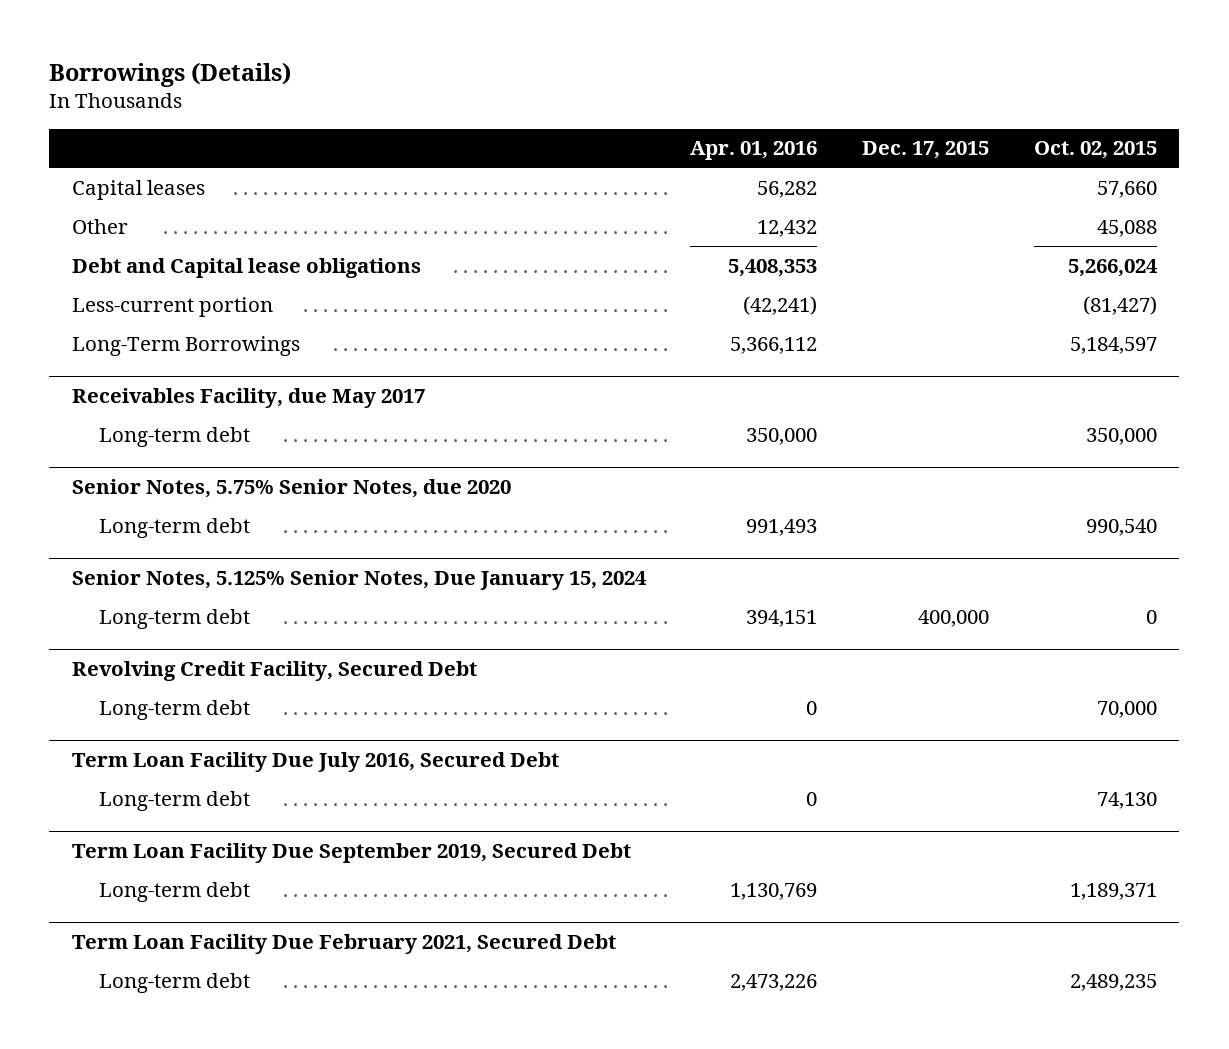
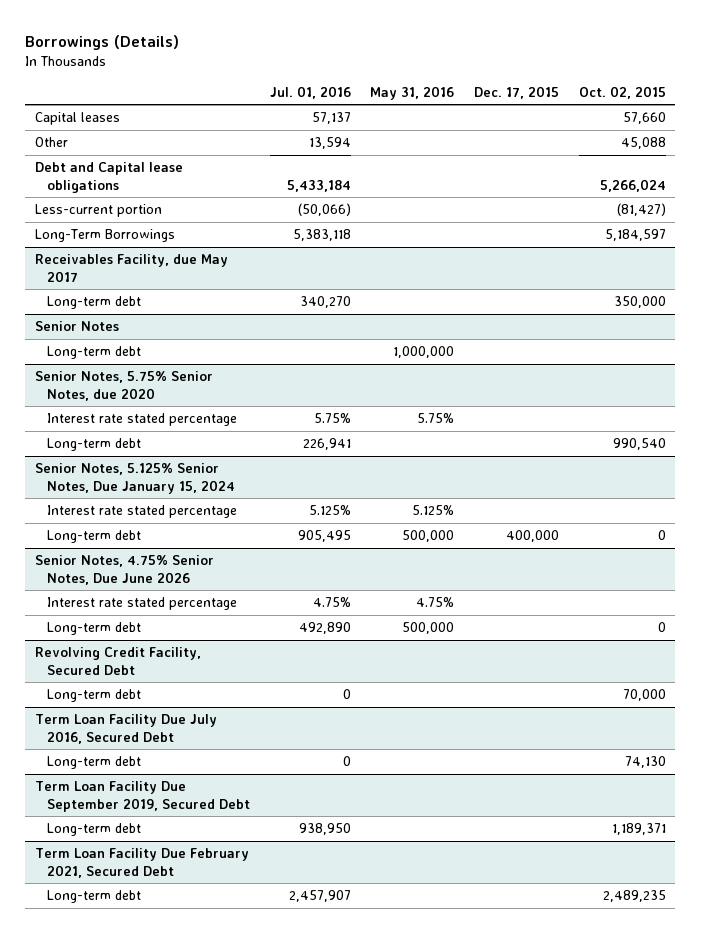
- | Apr. 01, 2016 | Dec. 17, 2015 | Oct. 02, 2015
+ | Jul. 01, 2016 | May 31, 2016 | Dec. 17, 2015 | Oct. 02, 2015
+ Senior Notes
+ Long-term debt | | 1,000,000 | |
@ Senior Notes, 5.75% Senior Notes, due 2020
+ Interest rate stated percentage | 5.75% | 5.75% | |
@ Senior Notes, 5.125% Senior Notes, Due January 15, 2024
+ Interest rate stated percentage | 5.125% | 5.125% | |
+ Senior Notes, 4.75% Senior Notes, Due June 2026
+ Interest rate stated percentage | 4.75% | 4.75% | |
+ Long-term debt | 492,890 | 500,000 | | 0

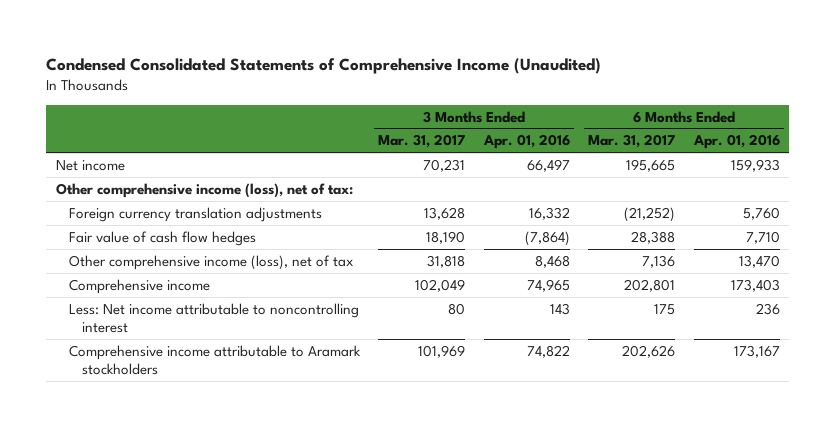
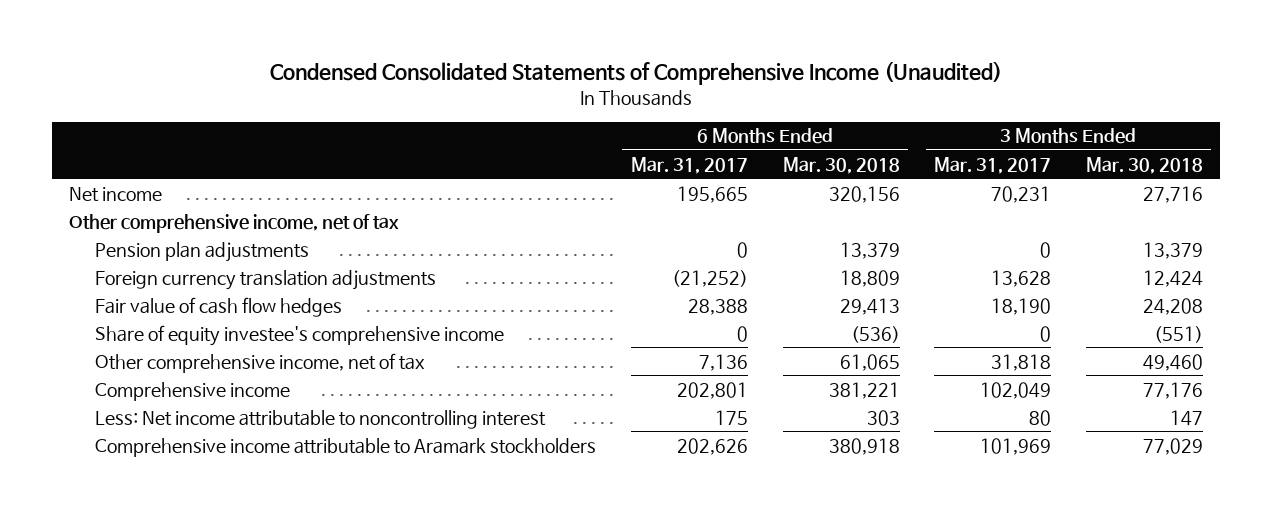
- | 3 Months Ended Mar. 31, 2017 | 3 Months Ended Apr. 01, 2016 | 6 Months Ended Mar. 31, 2017 | 6 Months Ended Apr. 01, 2016
+ | 6 Months Ended Mar. 31, 2017 | 6 Months Ended Mar. 30, 2018 | 3 Months Ended Mar. 31, 2017 | 3 Months Ended Mar. 30, 2018
- Other comprehensive income (loss), net of tax:
+ Other comprehensive income, net of tax
+ Pension plan adjustments | 0 | 13,379 | 0 | 13,379
- Other comprehensive income (loss), net of tax | 31,818 | 8,468 | 7,136 | 13,470
+ Share of equity investee's comprehensive income | 0 | (536) | 0 | (551)
+ Other comprehensive income, net of tax | 7,136 | 61,065 | 31,818 | 49,460

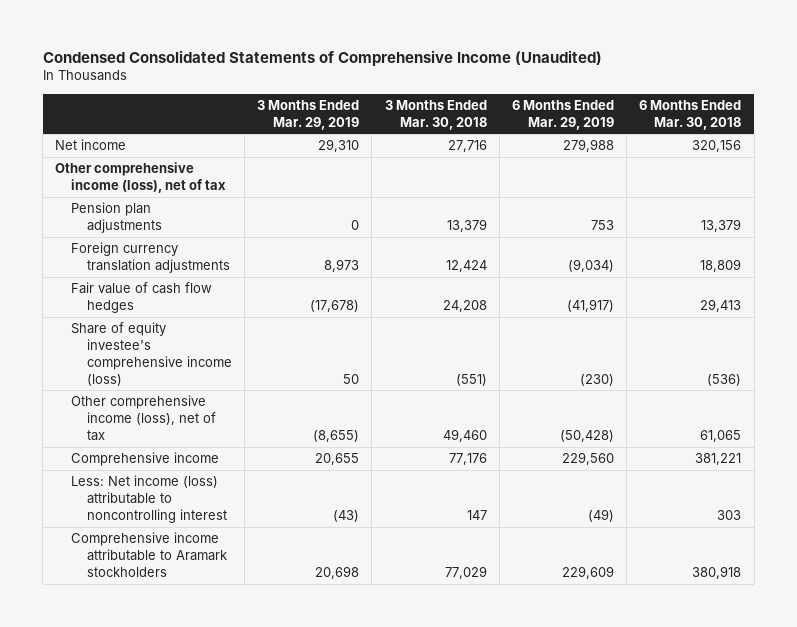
- | 6 Months Ended Mar. 31, 2017 | 6 Months Ended Mar. 30, 2018 | 3 Months Ended Mar. 31, 2017 | 3 Months Ended Mar. 30, 2018
+ | 3 Months Ended Mar. 29, 2019 | 3 Months Ended Mar. 30, 2018 | 6 Months Ended Mar. 29, 2019 | 6 Months Ended Mar. 30, 2018
- Other comprehensive income, net of tax
+ Other comprehensive income (loss), net of tax
- Share of equity investee's comprehensive income | 0 | (536) | 0 | (551)
- Other comprehensive income, net of tax | 7,136 | 61,065 | 31,818 | 49,460
+ Share of equity investee's comprehensive income (loss) | 50 | (551) | (230) | (536)
+ Other comprehensive income (loss), net of tax | (8,655) | 49,460 | (50,428) | 61,065
- Less: Net income attributable to noncontrolling interest | 175 | 303 | 80 | 147
+ Less: Net income (loss) attributable to noncontrolling interest | (43) | 147 | (49) | 303

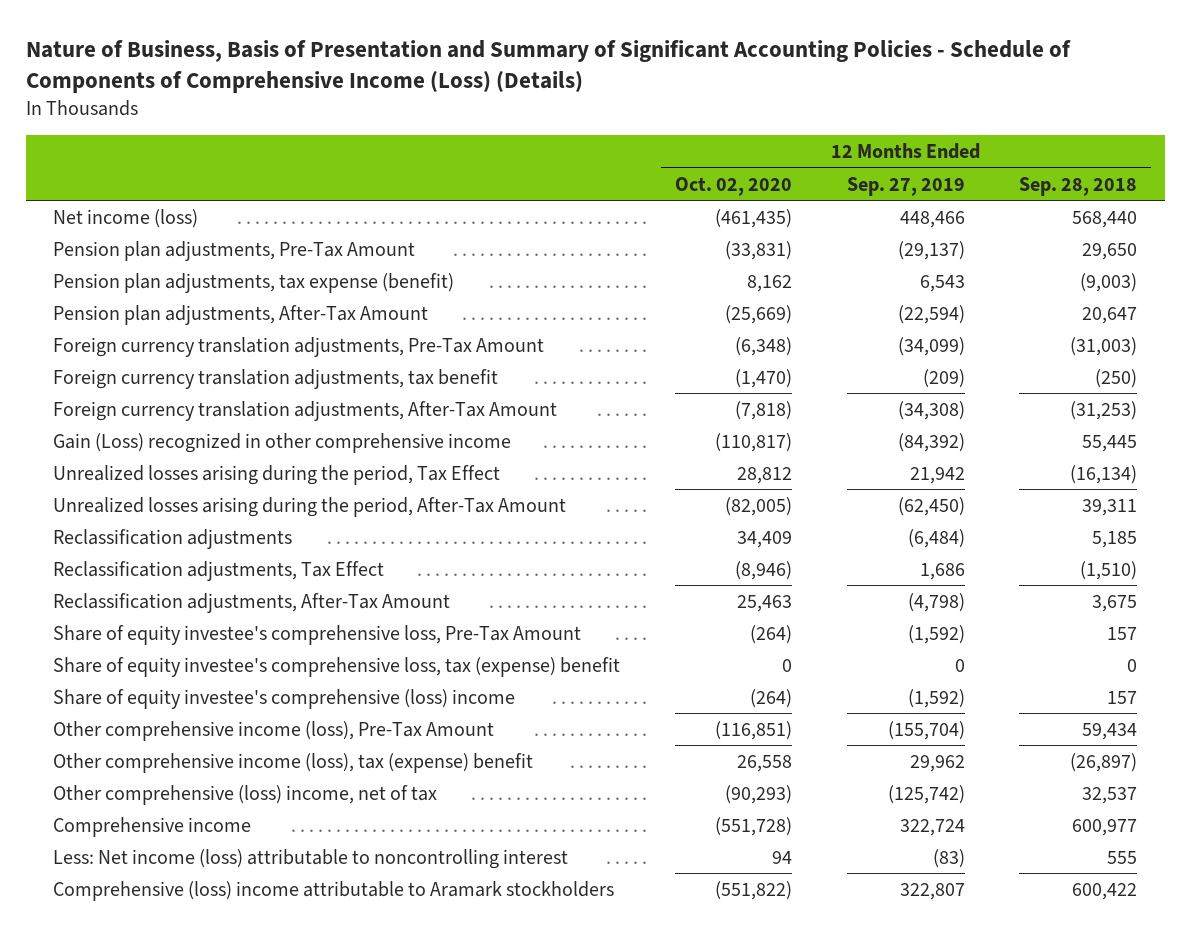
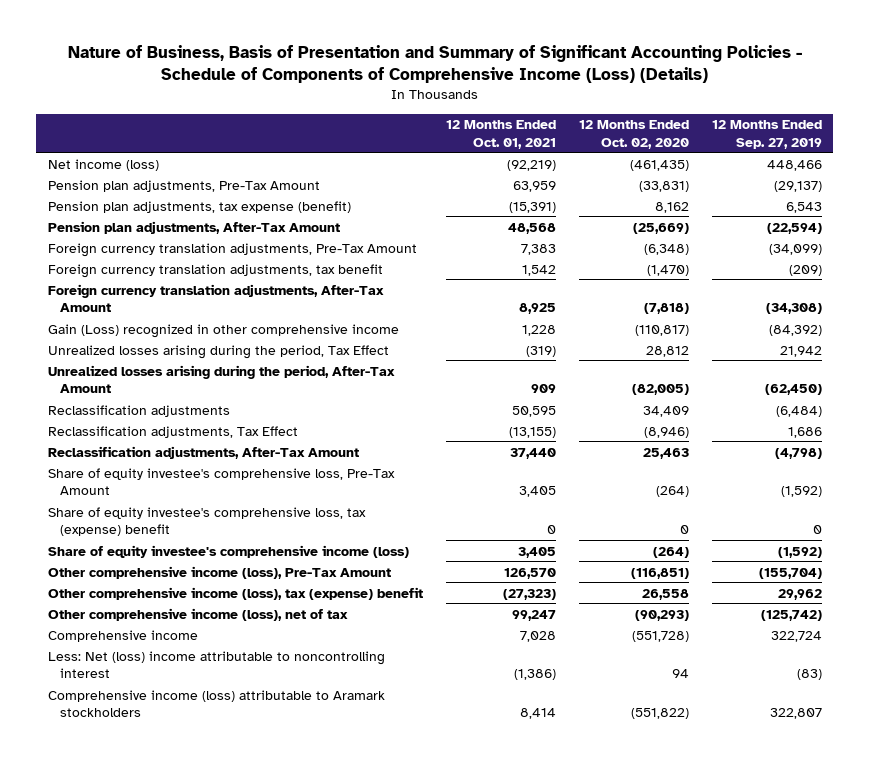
- | 12 Months Ended Oct. 02, 2020 | 12 Months Ended Sep. 27, 2019 | 12 Months Ended Sep. 28, 2018
+ | 12 Months Ended Oct. 01, 2021 | 12 Months Ended Oct. 02, 2020 | 12 Months Ended Sep. 27, 2019
- Share of equity investee's comprehensive (loss) income | (264) | (1,592) | 157
+ Share of equity investee's comprehensive income (loss) | 3,405 | (264) | (1,592)
- Other comprehensive (loss) income, net of tax | (90,293) | (125,742) | 32,537
+ Other comprehensive income (loss), net of tax | 99,247 | (90,293) | (125,742)
- Less: Net income (loss) attributable to noncontrolling interest | 94 | (83) | 555
- Comprehensive (loss) income attributable to Aramark stockholders | (551,822) | 322,807 | 600,422
+ Less: Net (loss) income attributable to noncontrolling interest | (1,386) | 94 | (83)
+ Comprehensive income (loss) attributable to Aramark stockholders | 8,414 | (551,822) | 322,807

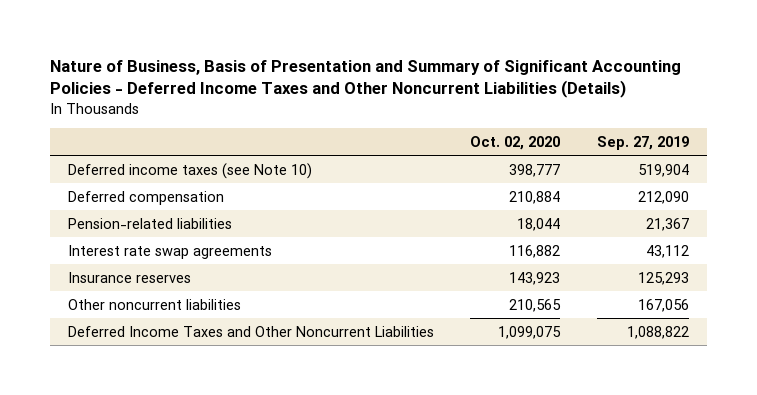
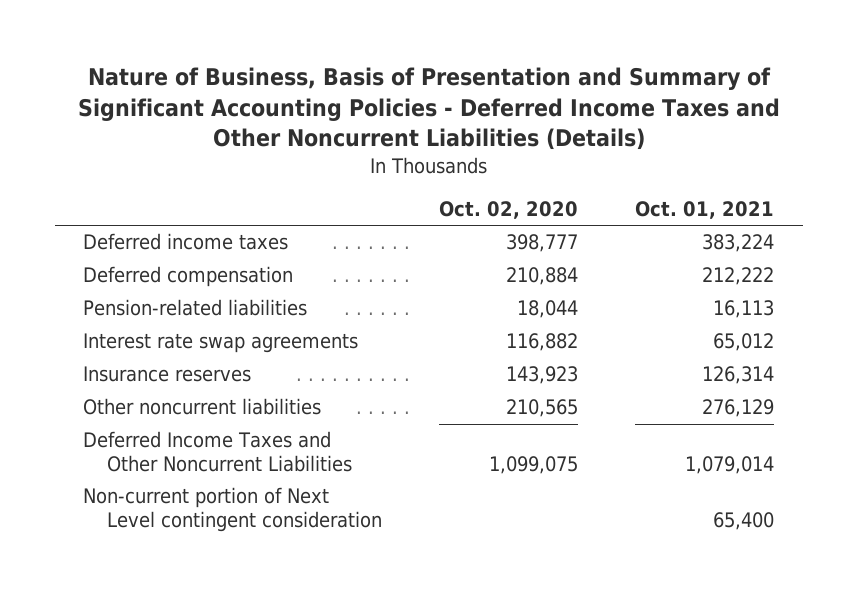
- | Oct. 02, 2020 | Sep. 27, 2019
+ | Oct. 02, 2020 | Oct. 01, 2021
- Deferred income taxes (see Note 10) | 398,777 | 519,904
+ Deferred income taxes | 398,777 | 383,224
+ Non-current portion of Next Level contingent consideration | | 65,400

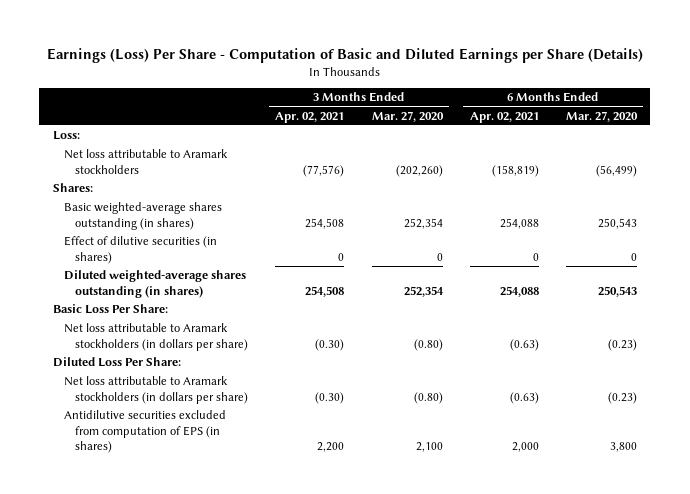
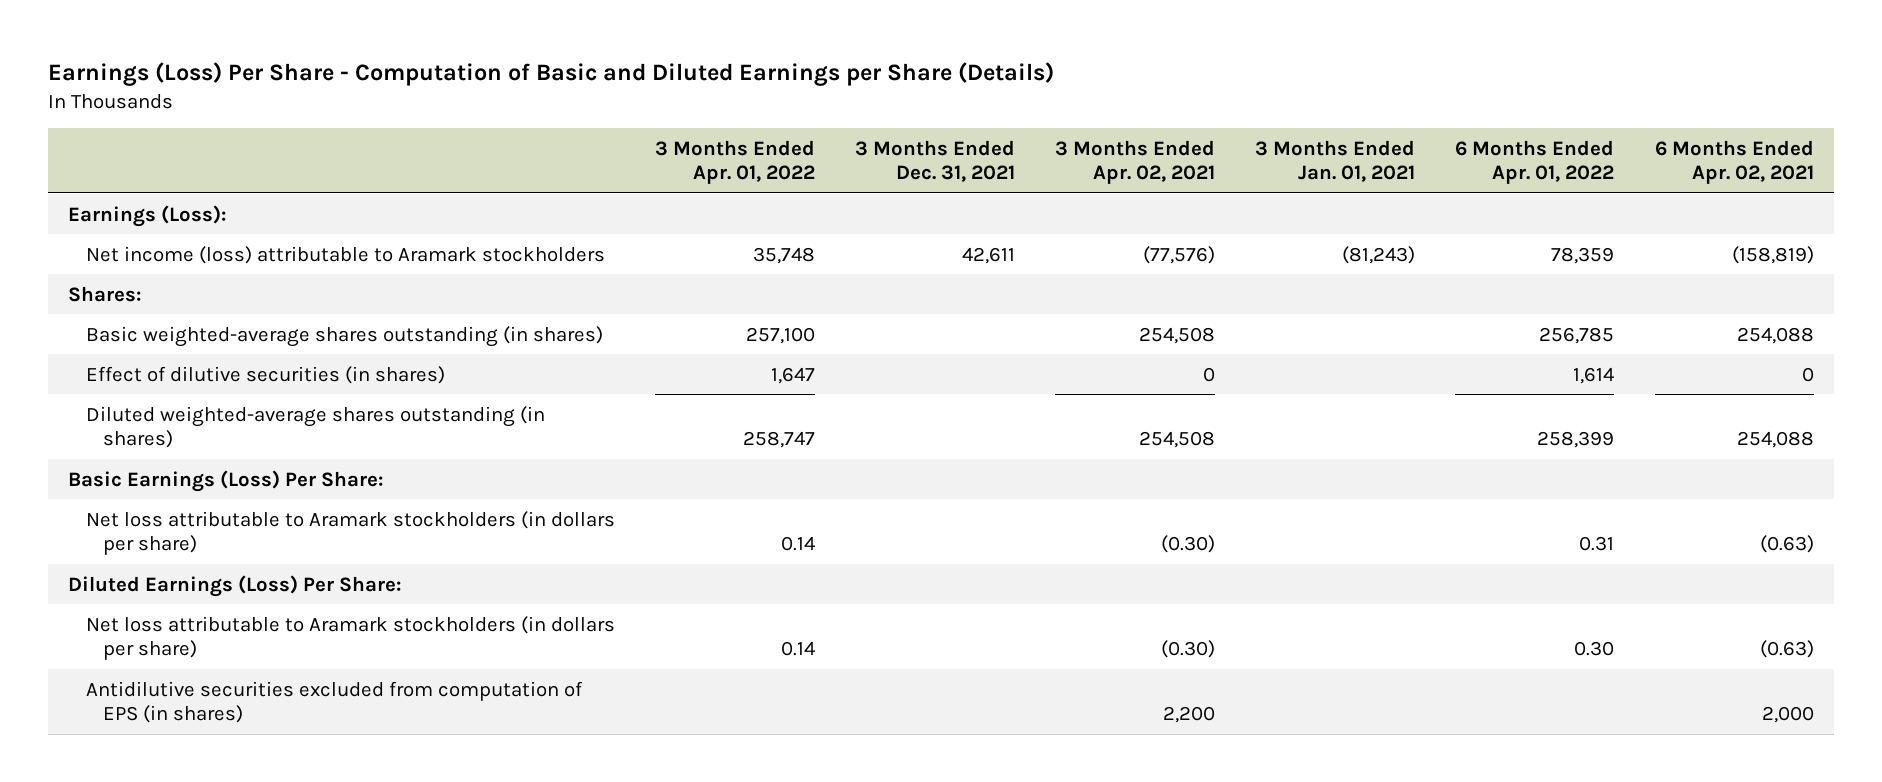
- | 3 Months Ended Apr. 02, 2021 | 3 Months Ended Mar. 27, 2020 | 6 Months Ended Apr. 02, 2021 | 6 Months Ended Mar. 27, 2020
+ | 3 Months Ended Apr. 01, 2022 | 3 Months Ended Dec. 31, 2021 | 3 Months Ended Apr. 02, 2021 | 3 Months Ended Jan. 01, 2021 | 6 Months Ended Apr. 01, 2022 | 6 Months Ended Apr. 02, 2021
- Loss:
- Net loss attributable to Aramark stockholders | (77,576) | (202,260) | (158,819) | (56,499)
+ Earnings (Loss):
+ Net income (loss) attributable to Aramark stockholders | 35,748 | 42,611 | (77,576) | (81,243) | 78,359 | (158,819)
- Basic Loss Per Share:
+ Basic Earnings (Loss) Per Share:
- Diluted Loss Per Share:
+ Diluted Earnings (Loss) Per Share:

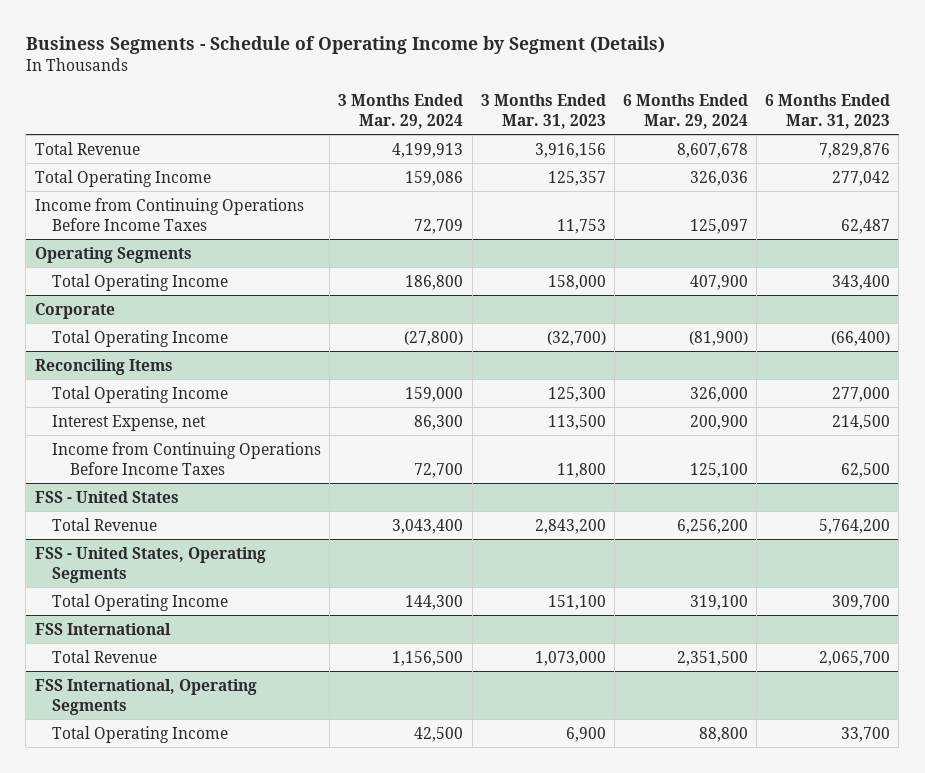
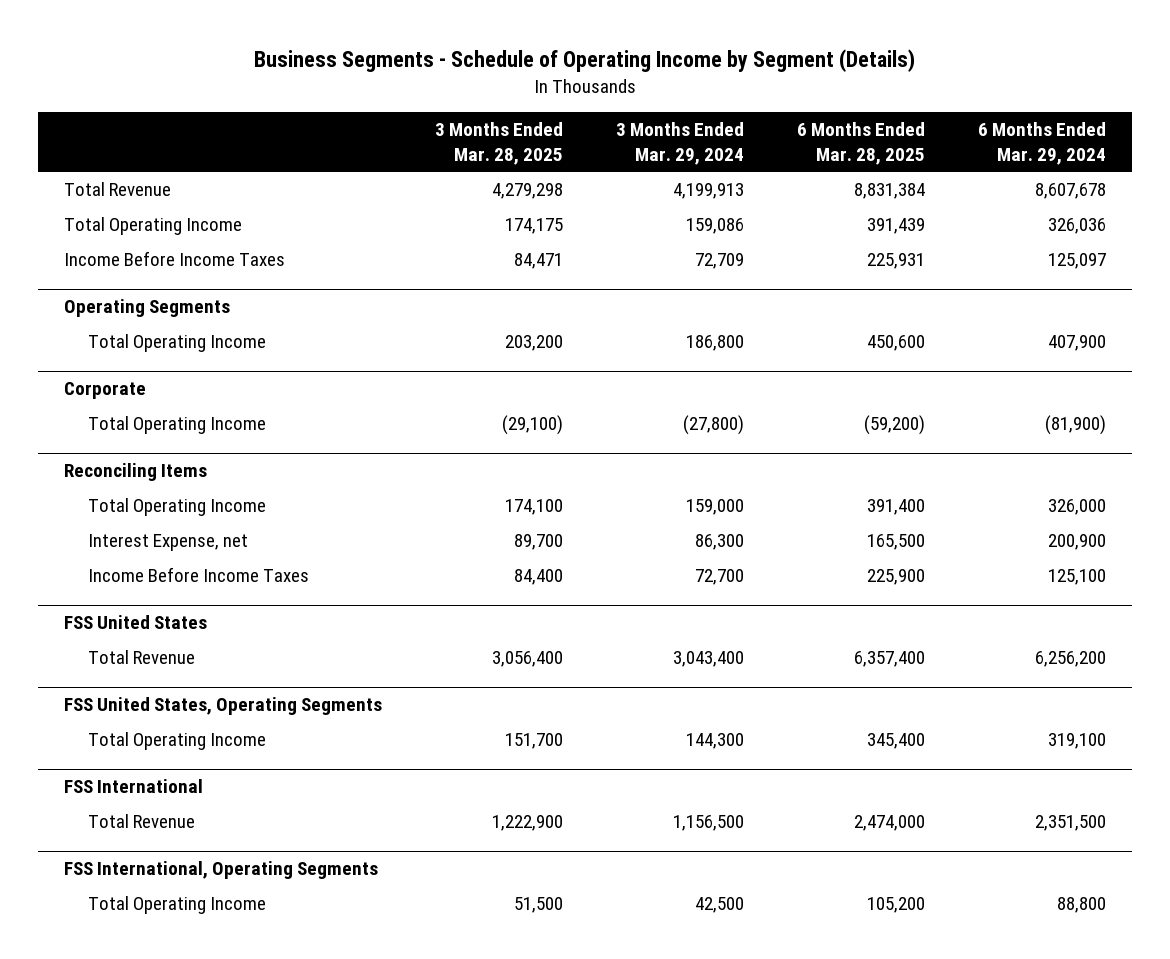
- | 3 Months Ended Mar. 29, 2024 | 3 Months Ended Mar. 31, 2023 | 6 Months Ended Mar. 29, 2024 | 6 Months Ended Mar. 31, 2023
+ | 3 Months Ended Mar. 28, 2025 | 3 Months Ended Mar. 29, 2024 | 6 Months Ended Mar. 28, 2025 | 6 Months Ended Mar. 29, 2024
- Income from Continuing Operations Before Income Taxes | 72,709 | 11,753 | 125,097 | 62,487
+ Income Before Income Taxes | 84,471 | 72,709 | 225,931 | 125,097
@ Reconciling Items
- Income from Continuing Operations Before Income Taxes | 72,700 | 11,800 | 125,100 | 62,500
- FSS - United States
@ Reconciling Items
+ Income Before Income Taxes | 84,400 | 72,700 | 225,900 | 125,100
+ FSS United States
- FSS - United States, Operating Segments
+ FSS United States, Operating Segments

